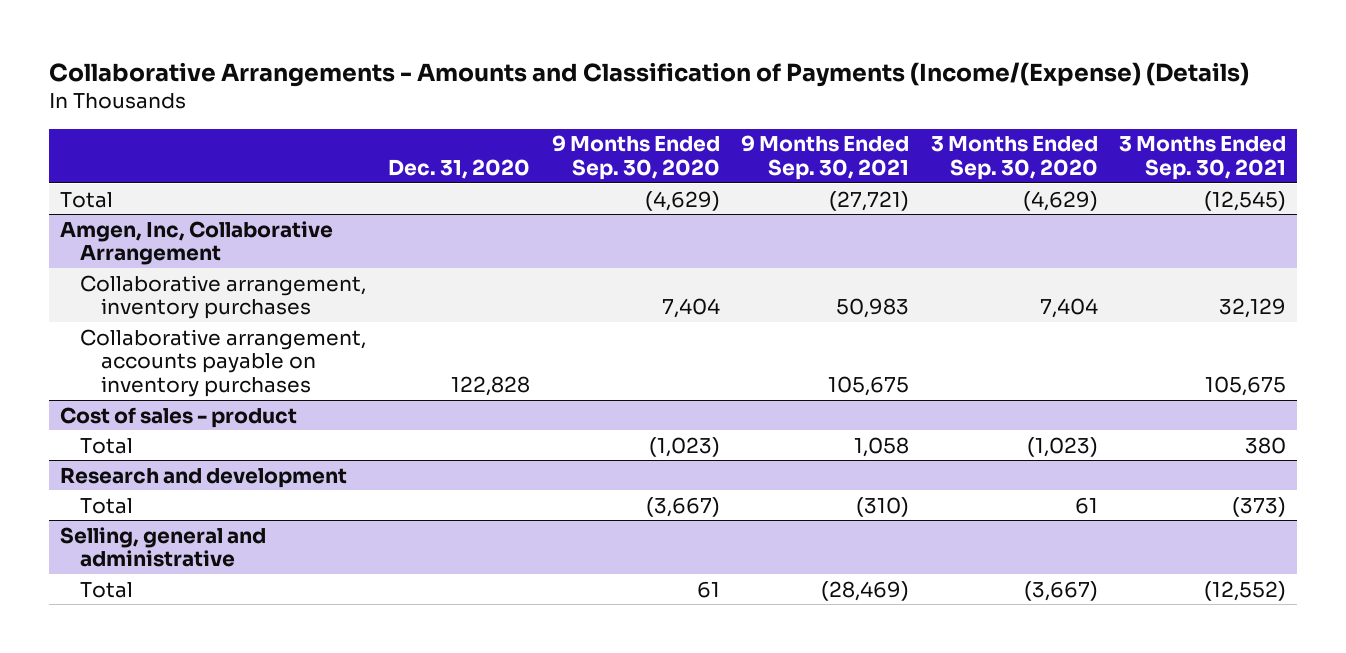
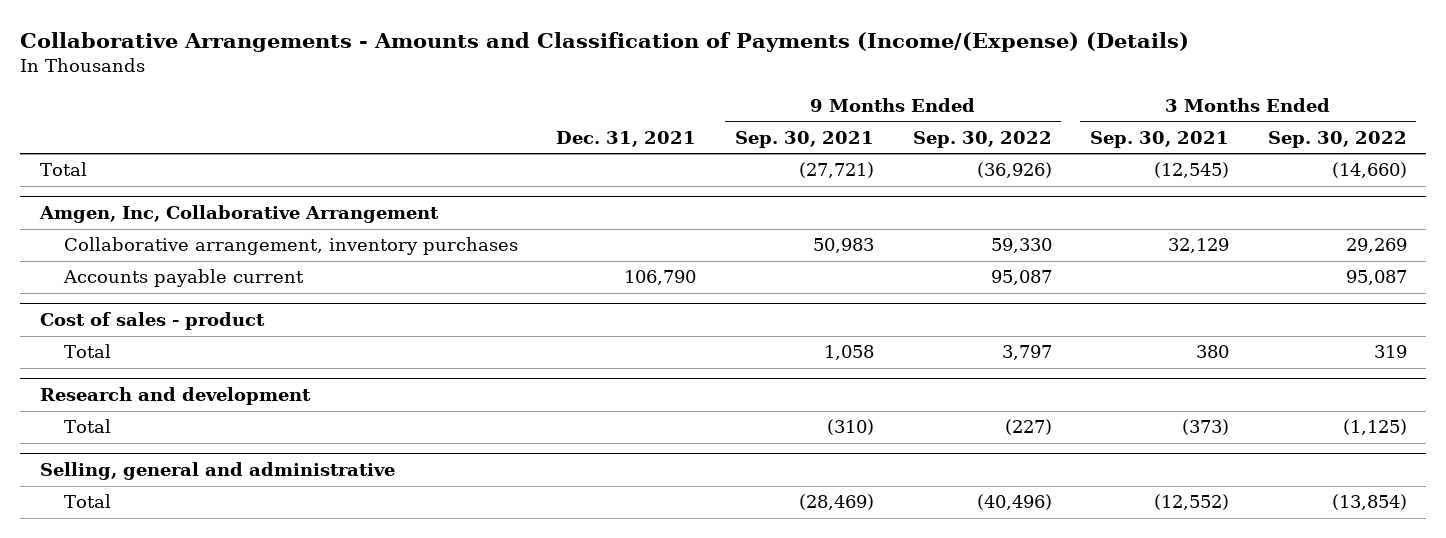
- | Dec. 31, 2020 | 9 Months Ended Sep. 30, 2020 | 9 Months Ended Sep. 30, 2021 | 3 Months Ended Sep. 30, 2020 | 3 Months Ended Sep. 30, 2021
+ | Dec. 31, 2021 | 9 Months Ended Sep. 30, 2021 | 9 Months Ended Sep. 30, 2022 | 3 Months Ended Sep. 30, 2021 | 3 Months Ended Sep. 30, 2022
@ Amgen, Inc, Collaborative Arrangement
- Collaborative arrangement, accounts payable on inventory purchases | 122,828 | | 105,675 | | 105,675
+ Accounts payable current | 106,790 | | 95,087 | | 95,087

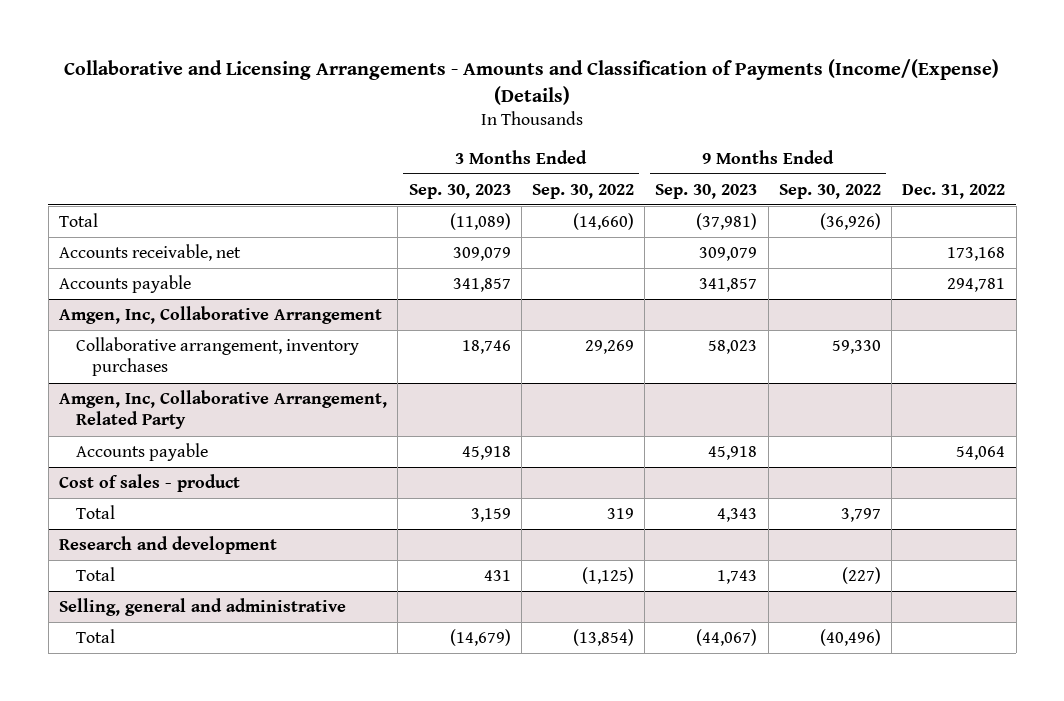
- Collaborative Arrangements - Amounts and Classification of Payments (Income/(Expense) (Details)
+ Collaborative and Licensing Arrangements - Amounts and Classification of Payments (Income/(Expense) (Details)
- | Dec. 31, 2021 | 9 Months Ended Sep. 30, 2021 | 9 Months Ended Sep. 30, 2022 | 3 Months Ended Sep. 30, 2021 | 3 Months Ended Sep. 30, 2022
+ | 3 Months Ended Sep. 30, 2023 | 3 Months Ended Sep. 30, 2022 | 9 Months Ended Sep. 30, 2023 | 9 Months Ended Sep. 30, 2022 | Dec. 31, 2022
+ Accounts receivable, net | 309,079 | | 309,079 | | 173,168
+ Accounts payable | 341,857 | | 341,857 | | 294,781
@ Amgen, Inc, Collaborative Arrangement
- Accounts payable current | 106,790 | | 95,087 | | 95,087
+ Amgen, Inc, Collaborative Arrangement, Related Party
+ Accounts payable | 45,918 | | 45,918 | | 54,064

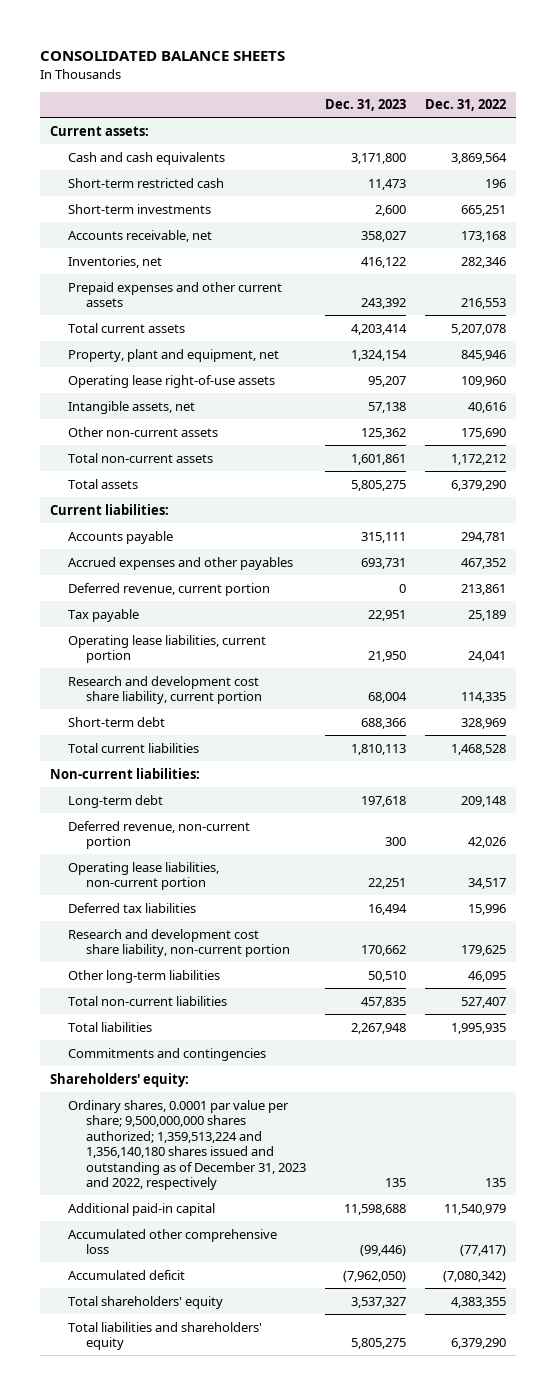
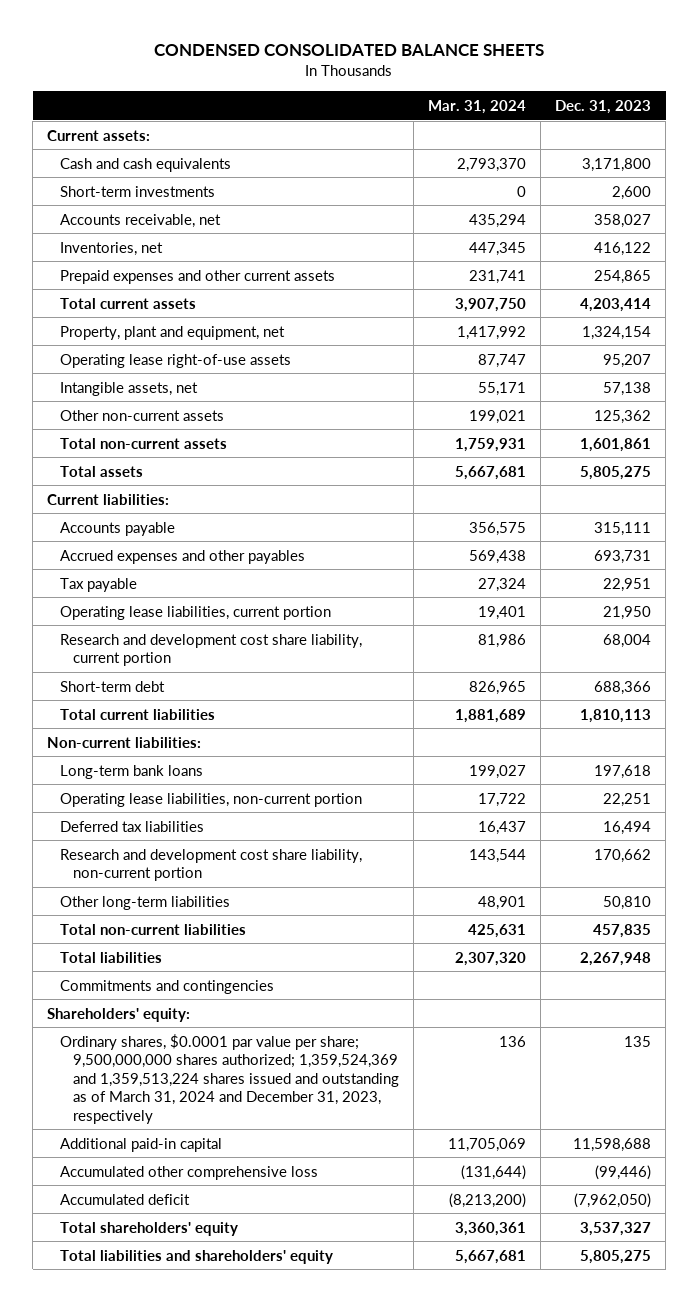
- CONSOLIDATED BALANCE SHEETS
+ CONDENSED CONSOLIDATED BALANCE SHEETS
- | Dec. 31, 2023 | Dec. 31, 2022
+ | Mar. 31, 2024 | Dec. 31, 2023
- Short-term restricted cash | 11,473 | 196
- Prepaid expenses and other current assets | 243,392 | 216,553
+ Prepaid expenses and other current assets | 231,741 | 254,865
- Deferred revenue, current portion | 0 | 213,861
- Long-term debt | 197,618 | 209,148
- Deferred revenue, non-current portion | 300 | 42,026
+ Long-term bank loans | 199,027 | 197,618
- Other long-term liabilities | 50,510 | 46,095
+ Other long-term liabilities | 48,901 | 50,810
- Ordinary shares, 0.0001 par value per share; 9,500,000,000 shares authorized; 1,359,513,224 and 1,356,140,180 shares issued and outstanding as of December 31, 2023 and 2022, respectively | 135 | 135
+ Ordinary shares, $0.0001 par value per share; 9,500,000,000 shares authorized; 1,359,524,369 and 1,359,513,224 shares issued and outstanding as of March 31, 2024 and December 31, 2023, respectively | 136 | 135

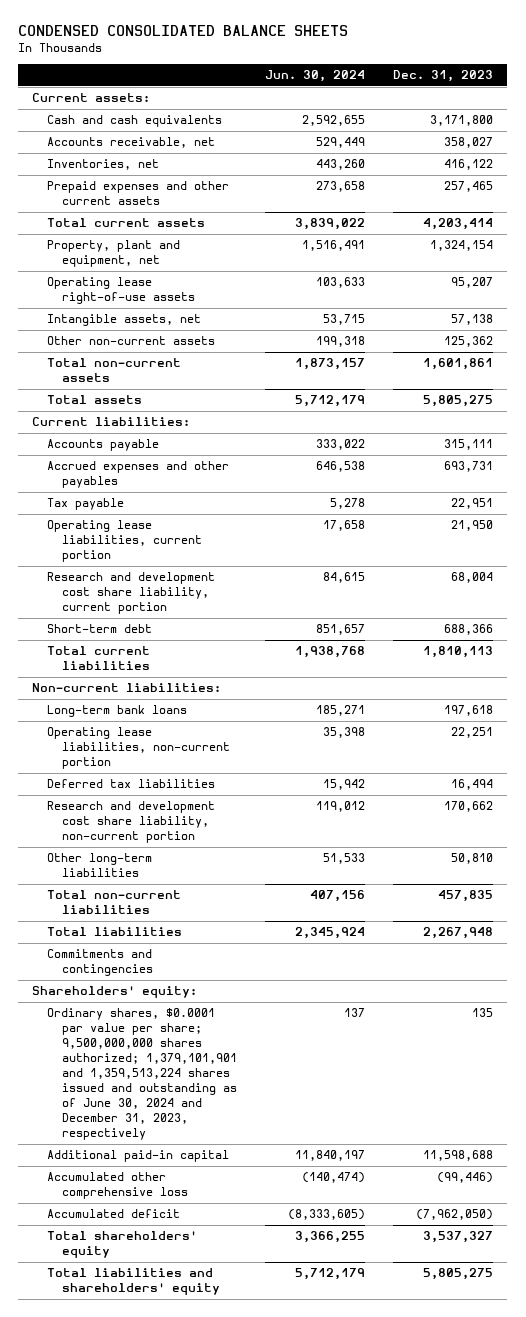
- | Mar. 31, 2024 | Dec. 31, 2023
+ | Jun. 30, 2024 | Dec. 31, 2023
- Short-term investments | 0 | 2,600
- Prepaid expenses and other current assets | 231,741 | 254,865
+ Prepaid expenses and other current assets | 273,658 | 257,465
- Ordinary shares, $0.0001 par value per share; 9,500,000,000 shares authorized; 1,359,524,369 and 1,359,513,224 shares issued and outstanding as of March 31, 2024 and December 31, 2023, respectively | 136 | 135
+ Ordinary shares, $0.0001 par value per share; 9,500,000,000 shares authorized; 1,379,101,901 and 1,359,513,224 shares issued and outstanding as of June 30, 2024 and December 31, 2023, respectively | 137 | 135

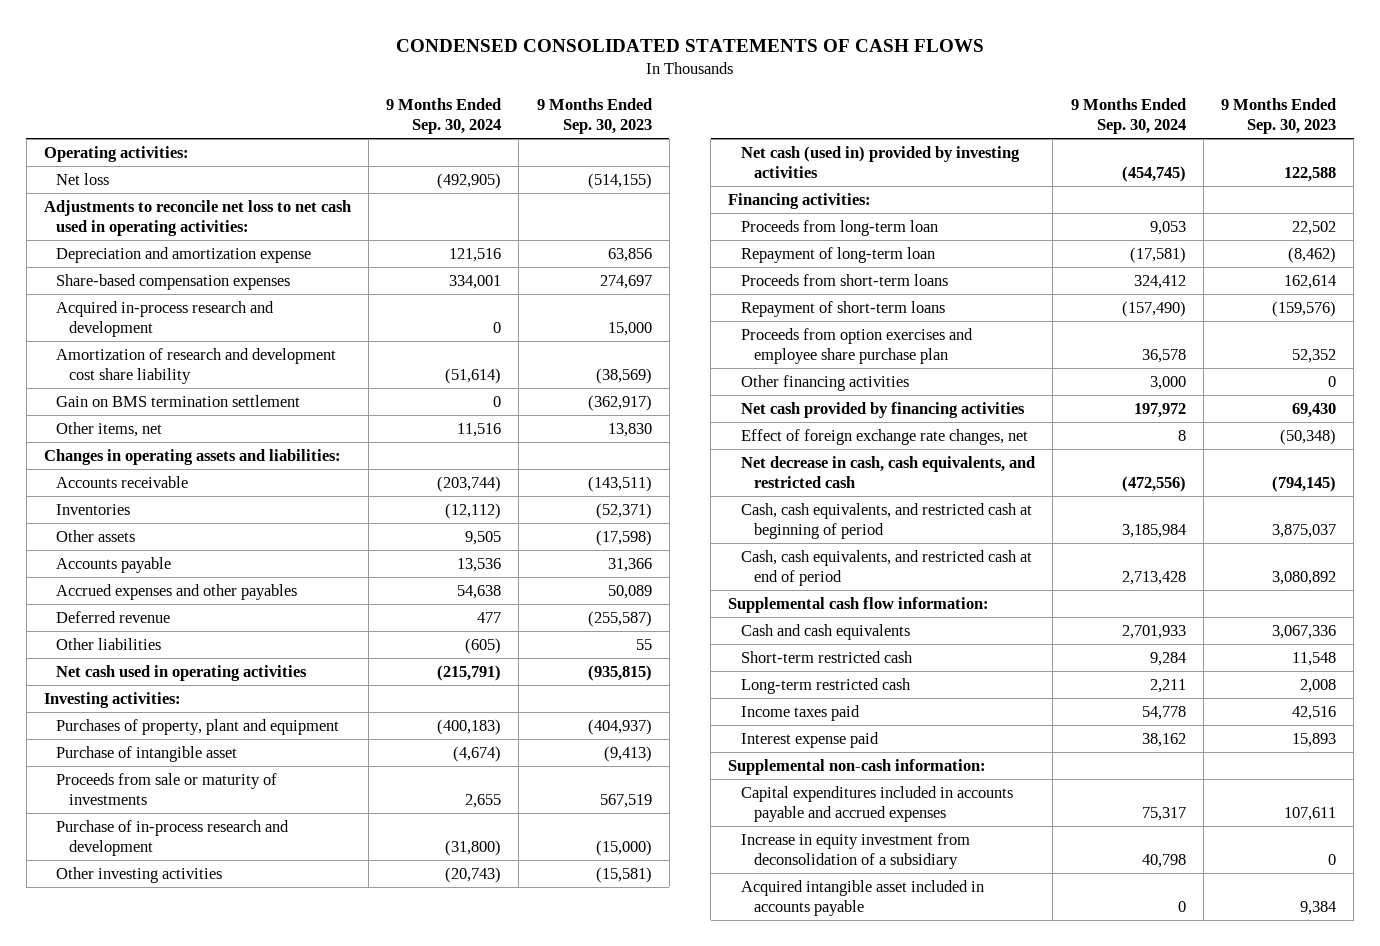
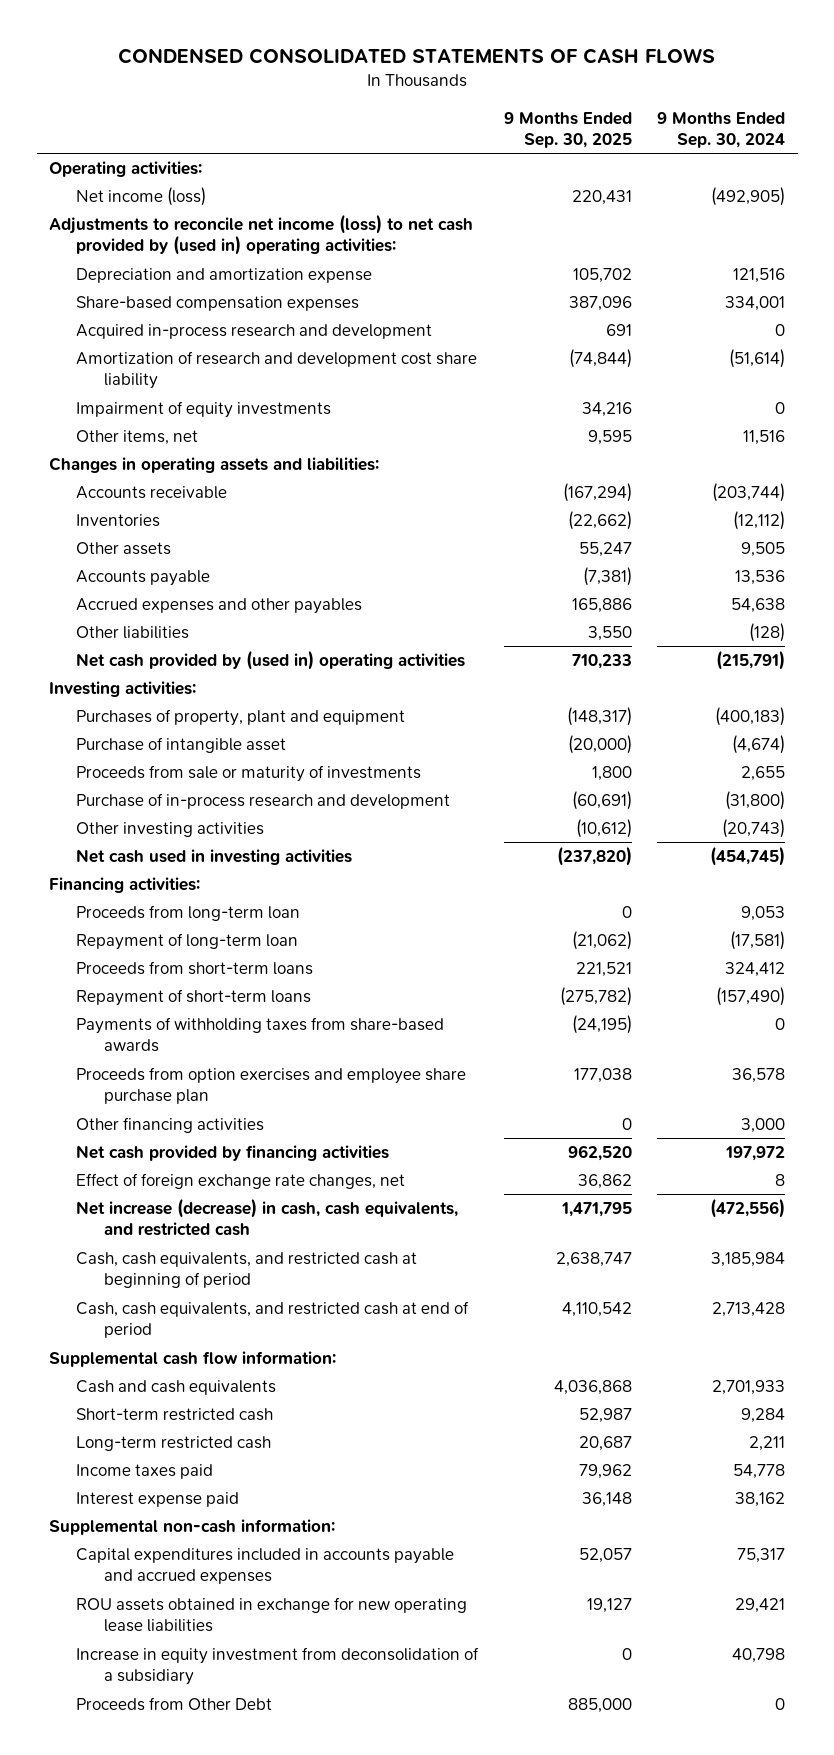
- | 9 Months Ended Sep. 30, 2024 | 9 Months Ended Sep. 30, 2023
+ | 9 Months Ended Sep. 30, 2025 | 9 Months Ended Sep. 30, 2024
- Net loss | (492,905) | (514,155)
- Adjustments to reconcile net loss to net cash used in operating activities:
+ Net income (loss) | 220,431 | (492,905)
+ Adjustments to reconcile net income (loss) to net cash provided by (used in) operating activities:
- Gain on BMS termination settlement | 0 | (362,917)
+ Impairment of equity investments | 34,216 | 0
- Deferred revenue | 477 | (255,587)
- Other liabilities | (605) | 55
- Net cash used in operating activities | (215,791) | (935,815)
+ Other liabilities | 3,550 | (128)
+ Net cash provided by (used in) operating activities | 710,233 | (215,791)
- Net cash (used in) provided by investing activities | (454,745) | 122,588
+ Net cash used in investing activities | (237,820) | (454,745)
+ Payments of withholding taxes from share-based awards | (24,195) | 0
- Net decrease in cash, cash equivalents, and restricted cash | (472,556) | (794,145)
+ Net increase (decrease) in cash, cash equivalents, and restricted cash | 1,471,795 | (472,556)
+ ROU assets obtained in exchange for new operating lease liabilities | 19,127 | 29,421
- Acquired intangible asset included in accounts payable | 0 | 9,384
+ Proceeds from Other Debt | 885,000 | 0

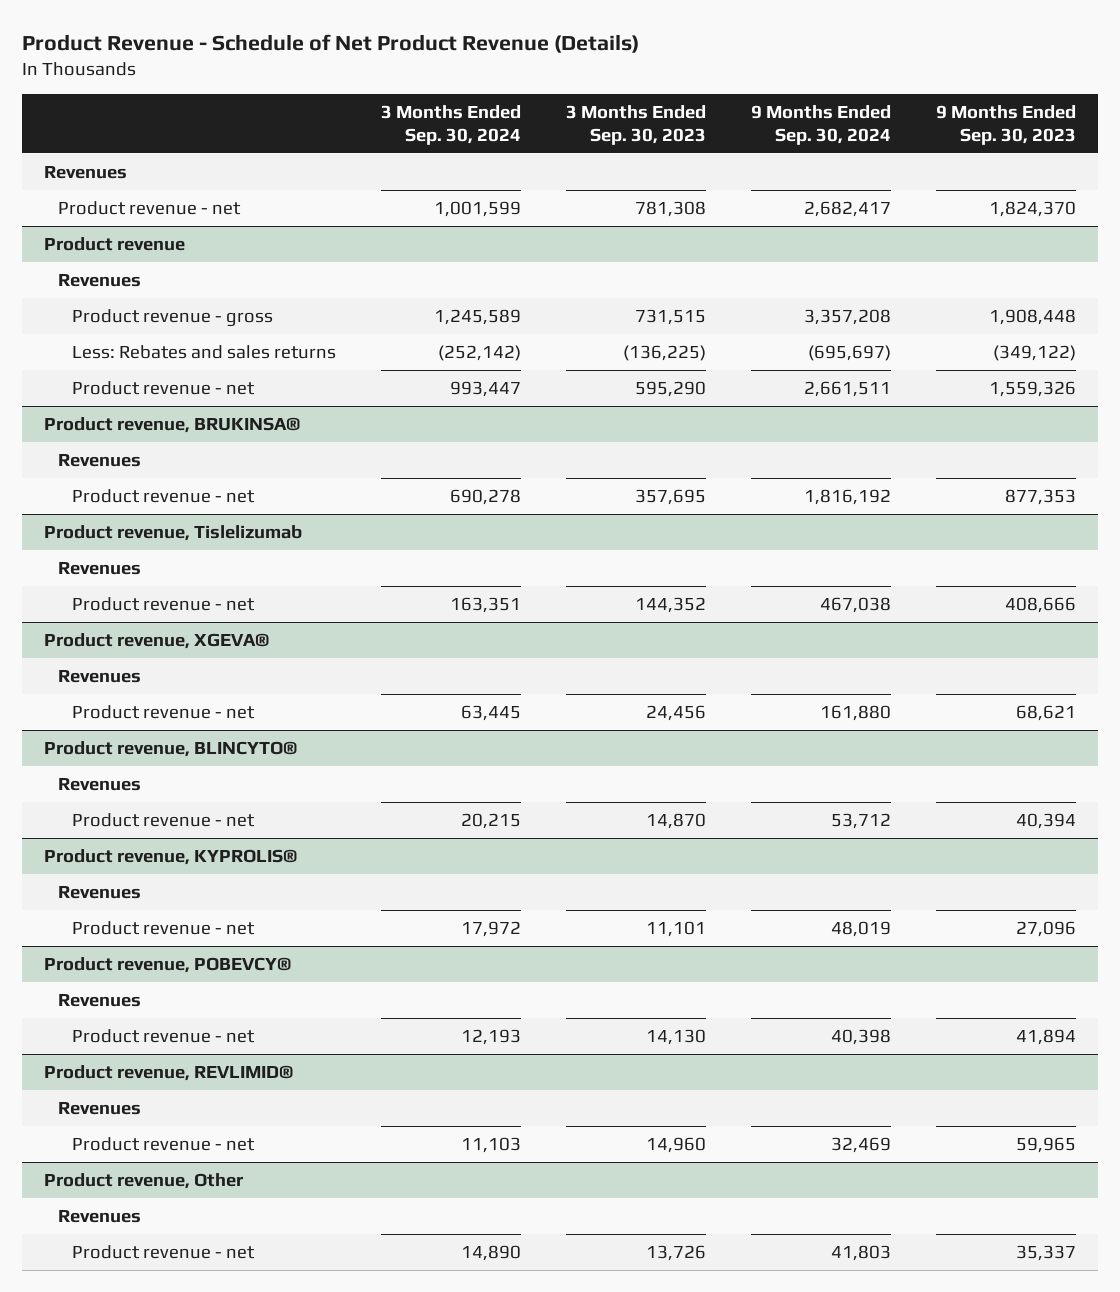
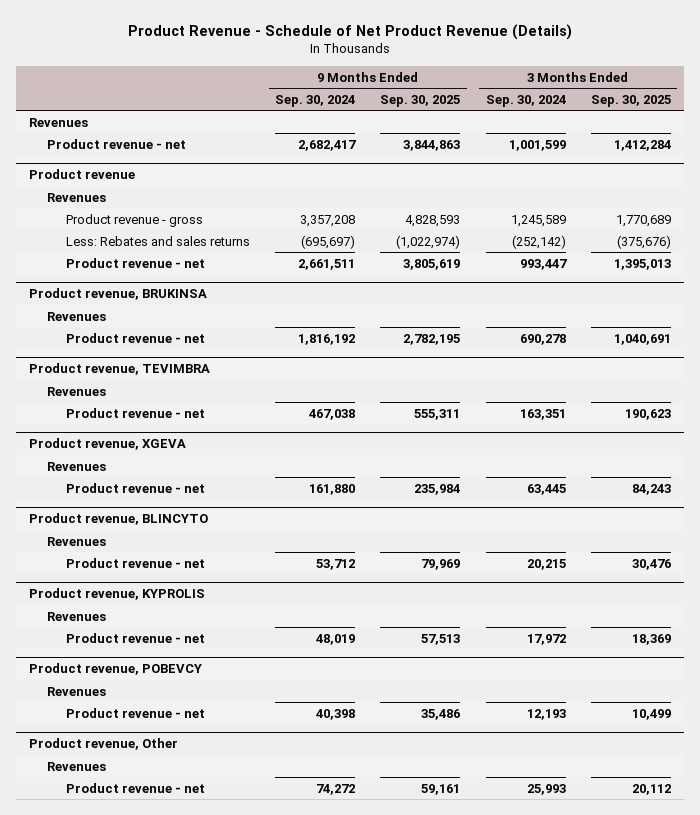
- | 3 Months Ended Sep. 30, 2024 | 3 Months Ended Sep. 30, 2023 | 9 Months Ended Sep. 30, 2024 | 9 Months Ended Sep. 30, 2023
+ | 9 Months Ended Sep. 30, 2024 | 9 Months Ended Sep. 30, 2025 | 3 Months Ended Sep. 30, 2024 | 3 Months Ended Sep. 30, 2025
- Product revenue, BRUKINSA®
+ Product revenue, BRUKINSA
- Product revenue, Tislelizumab
+ Product revenue, TEVIMBRA
- Product revenue, XGEVA®
+ Product revenue, XGEVA
- Product revenue, BLINCYTO®
+ Product revenue, BLINCYTO
- Product revenue, KYPROLIS®
+ Product revenue, KYPROLIS
- Product revenue, POBEVCY®
+ Product revenue, POBEVCY
- Product revenue, REVLIMID®
- Revenues
- Product revenue - net | 11,103 | 14,960 | 32,469 | 59,965
@ Product revenue, Other
- Product revenue - net | 14,890 | 13,726 | 41,803 | 35,337
+ Product revenue - net | 74,272 | 59,161 | 25,993 | 20,112

